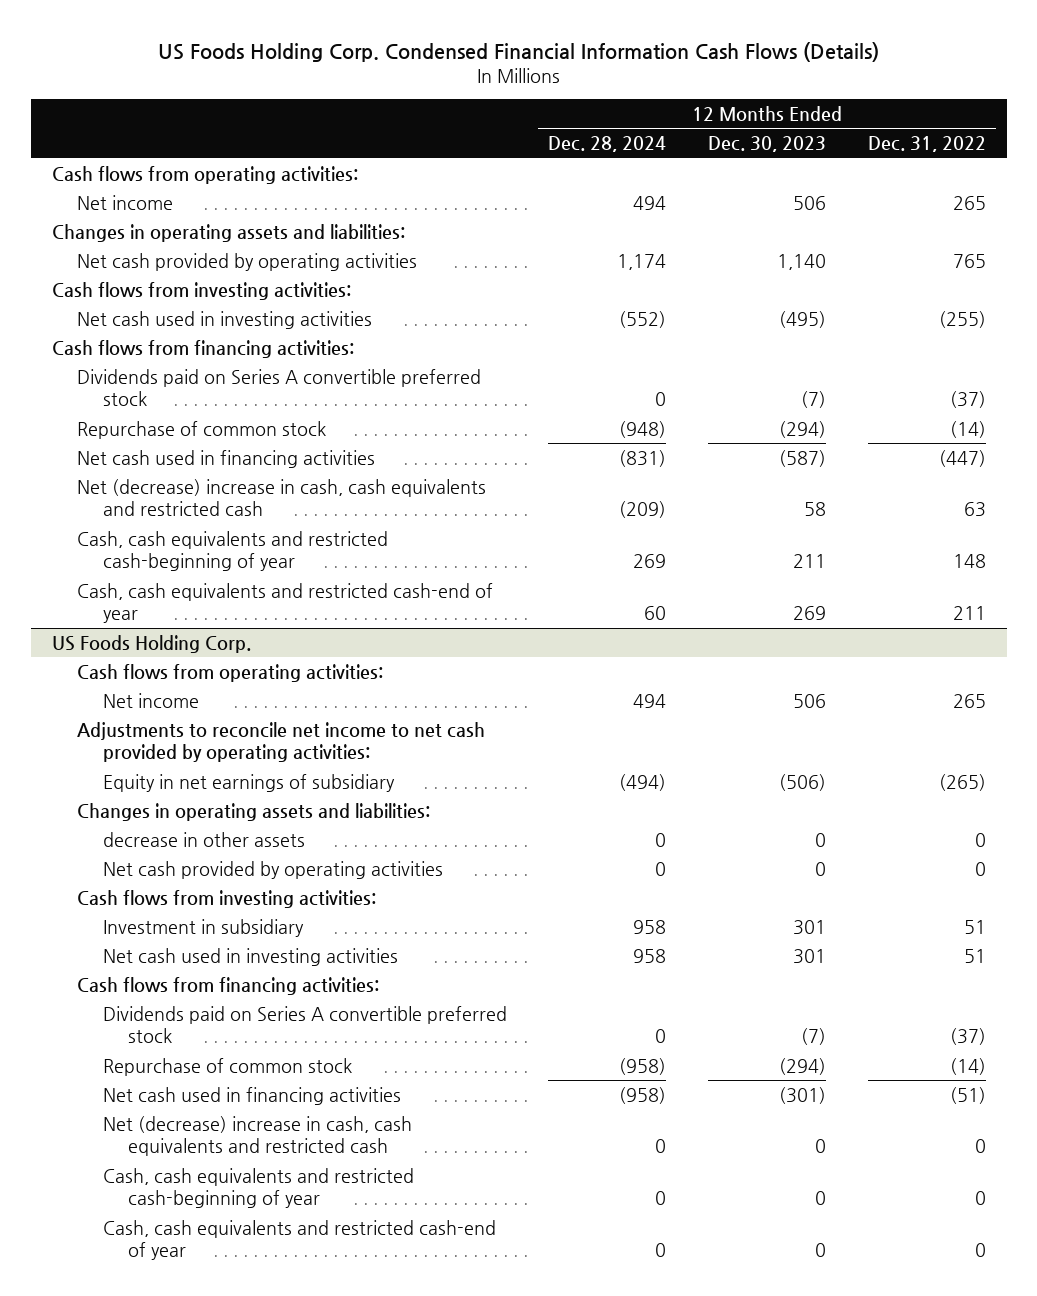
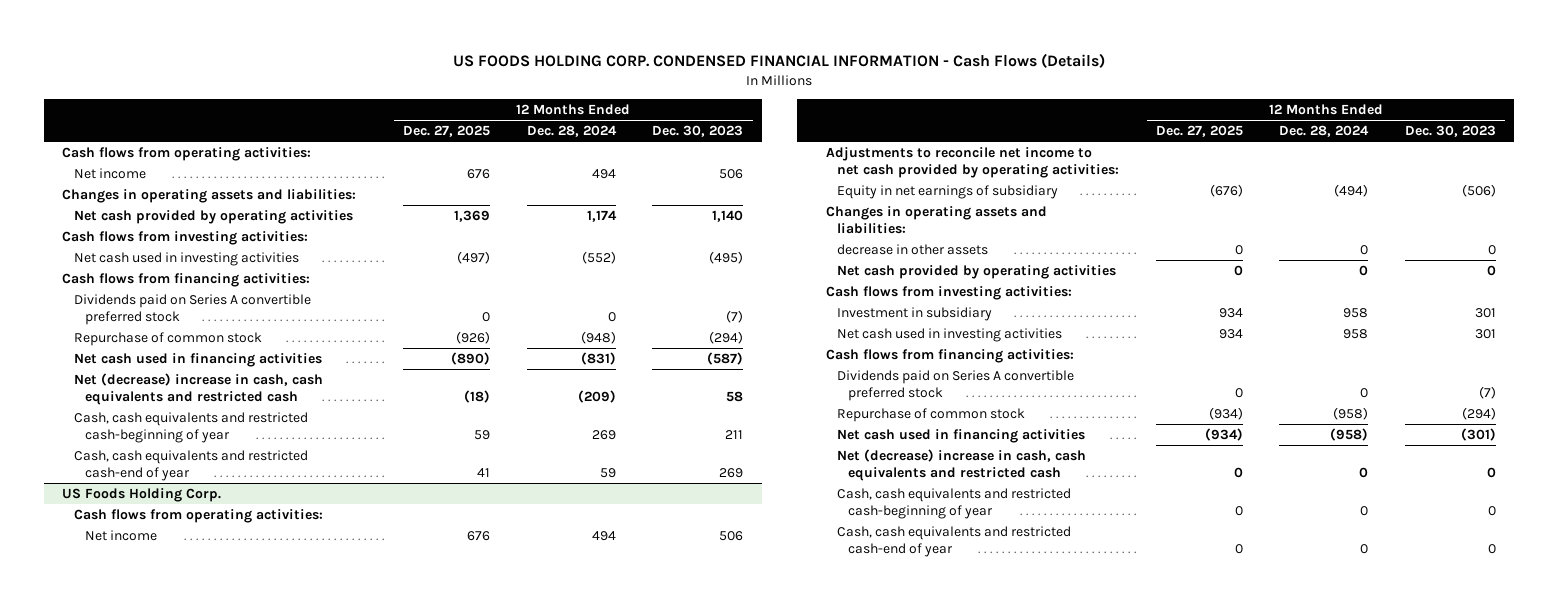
- US Foods Holding Corp. Condensed Financial Information Cash Flows (Details)
+ US FOODS HOLDING CORP. CONDENSED FINANCIAL INFORMATION - Cash Flows (Details)
- | 12 Months Ended Dec. 28, 2024 | 12 Months Ended Dec. 30, 2023 | 12 Months Ended Dec. 31, 2022
+ | 12 Months Ended Dec. 27, 2025 | 12 Months Ended Dec. 28, 2024 | 12 Months Ended Dec. 30, 2023
- Cash, cash equivalents and restricted cash-end of year | 60 | 269 | 211
+ Cash, cash equivalents and restricted cash-end of year | 41 | 59 | 269

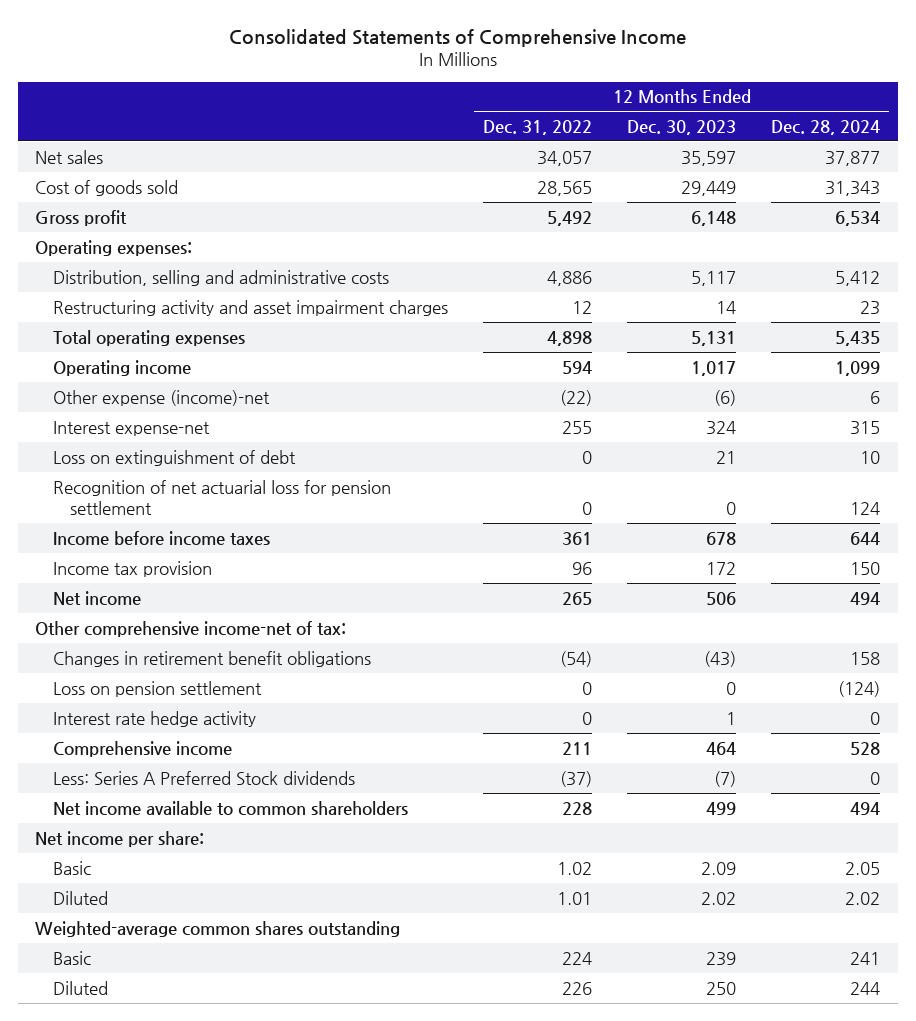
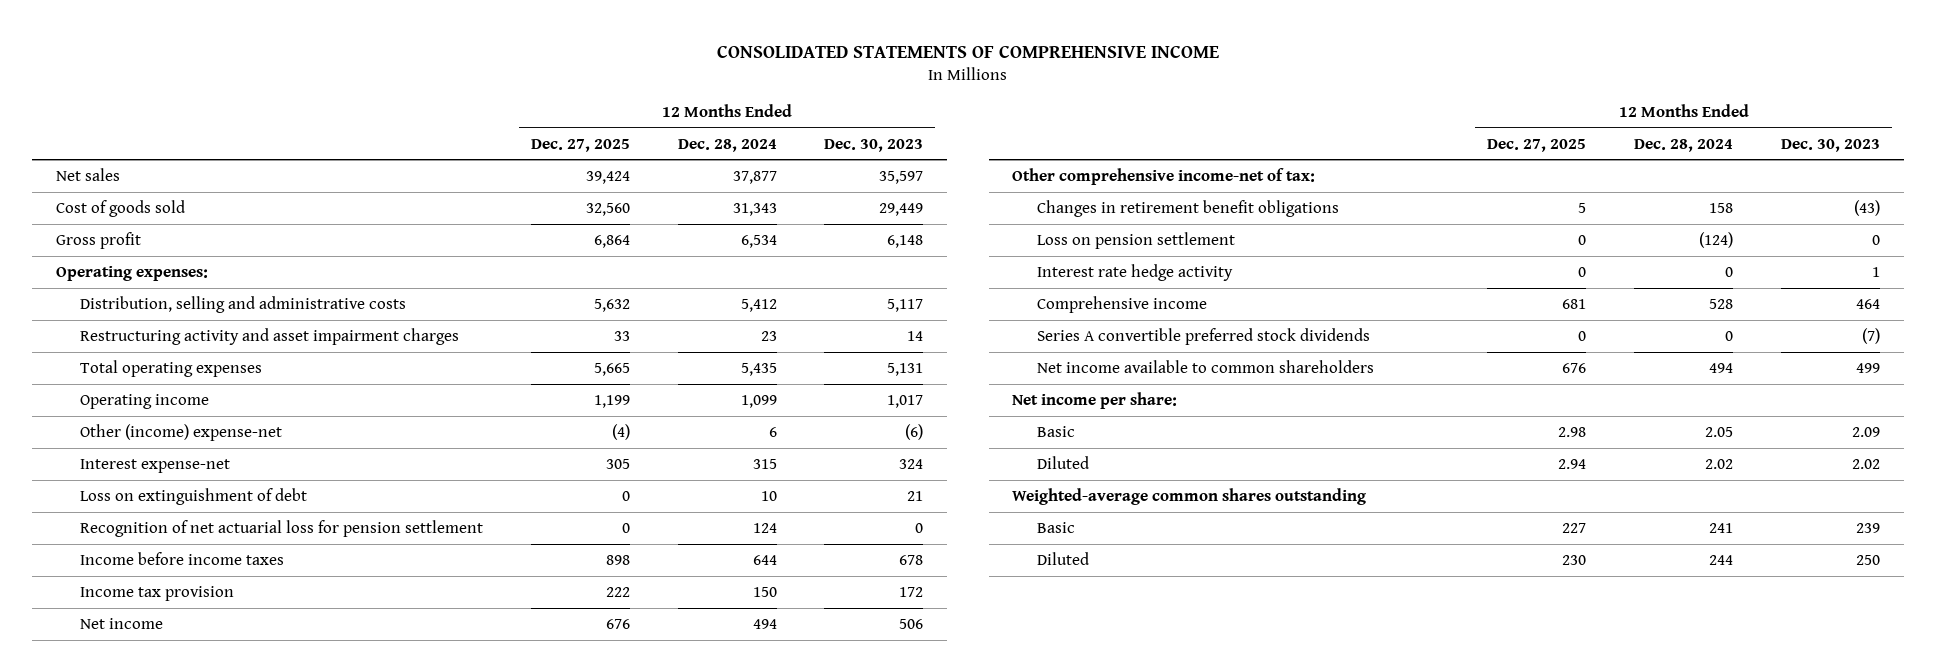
- Consolidated Statements of Comprehensive Income
+ CONSOLIDATED STATEMENTS OF COMPREHENSIVE INCOME
- | 12 Months Ended Dec. 31, 2022 | 12 Months Ended Dec. 30, 2023 | 12 Months Ended Dec. 28, 2024
+ | 12 Months Ended Dec. 27, 2025 | 12 Months Ended Dec. 28, 2024 | 12 Months Ended Dec. 30, 2023
- Other expense (income)-net | (22) | (6) | 6
+ Other (income) expense-net | (4) | 6 | (6)
- Less: Series A Preferred Stock dividends | (37) | (7) | 0
+ Series A convertible preferred stock dividends | 0 | 0 | (7)

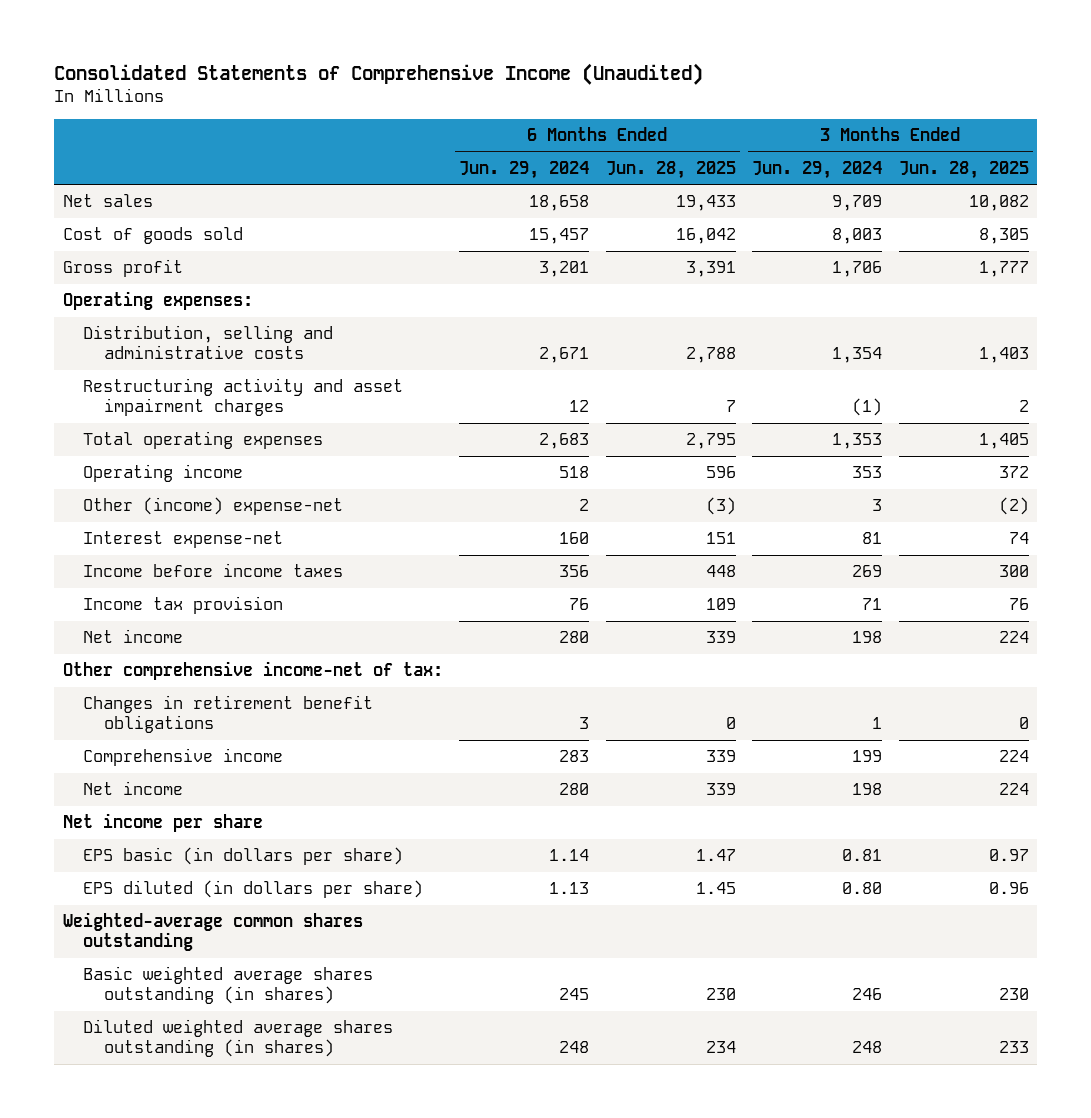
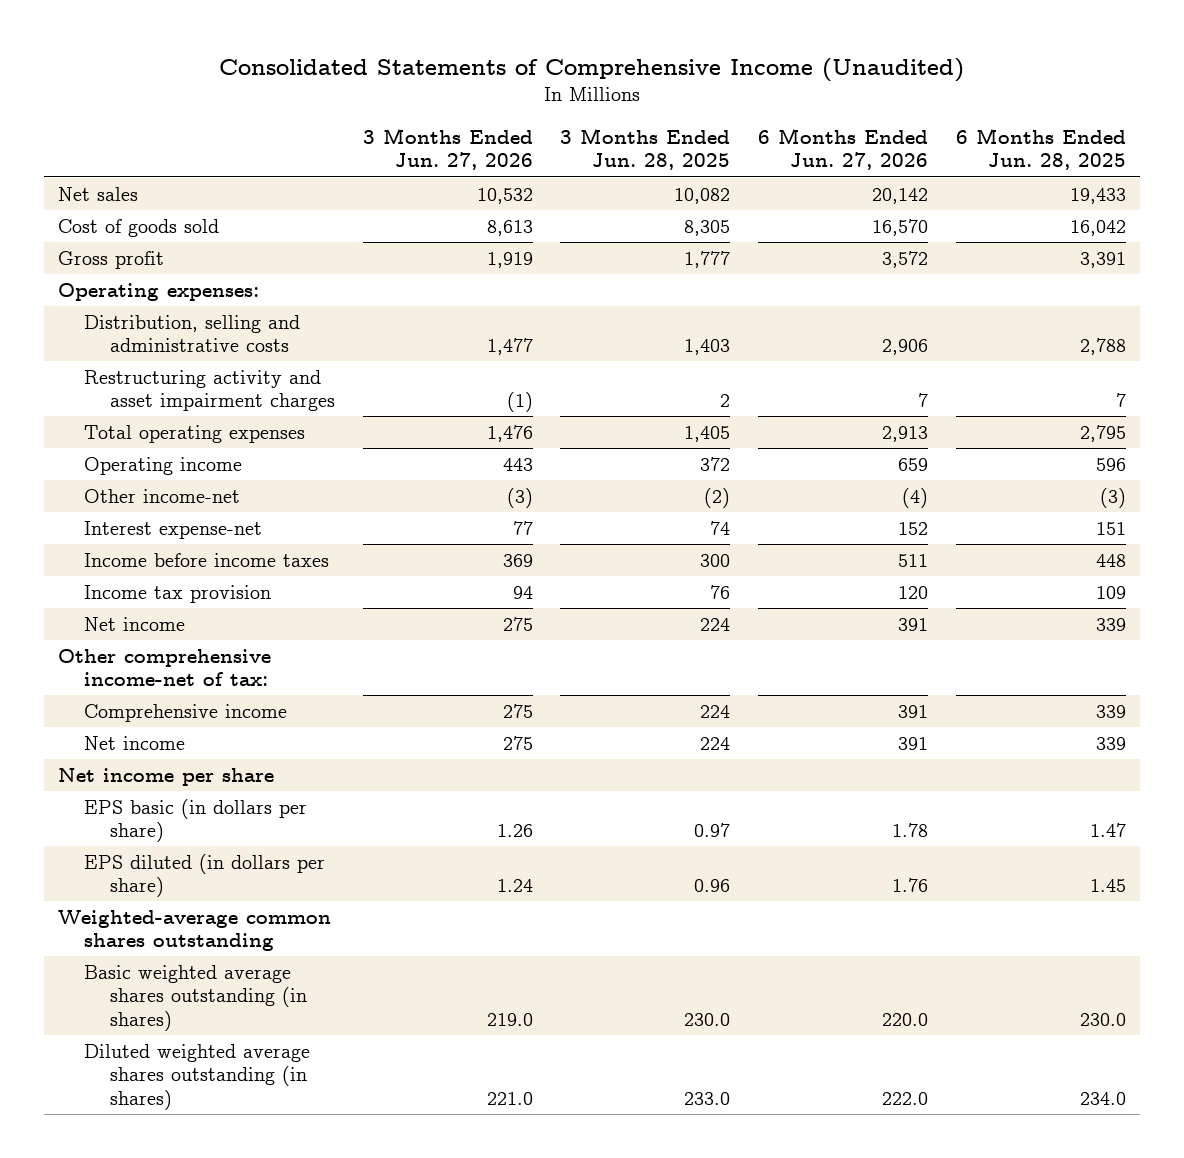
- | 6 Months Ended Jun. 29, 2024 | 6 Months Ended Jun. 28, 2025 | 3 Months Ended Jun. 29, 2024 | 3 Months Ended Jun. 28, 2025
+ | 3 Months Ended Jun. 27, 2026 | 3 Months Ended Jun. 28, 2025 | 6 Months Ended Jun. 27, 2026 | 6 Months Ended Jun. 28, 2025
- Other (income) expense-net | 2 | (3) | 3 | (2)
+ Other income-net | (3) | (2) | (4) | (3)
- Changes in retirement benefit obligations | 3 | 0 | 1 | 0
- Basic weighted average shares outstanding (in shares) | 245 | 230 | 246 | 230
- Diluted weighted average shares outstanding (in shares) | 248 | 234 | 248 | 233
+ Basic weighted average shares outstanding (in shares) | 219.0 | 230.0 | 220.0 | 230.0
+ Diluted weighted average shares outstanding (in shares) | 221.0 | 233.0 | 222.0 | 234.0

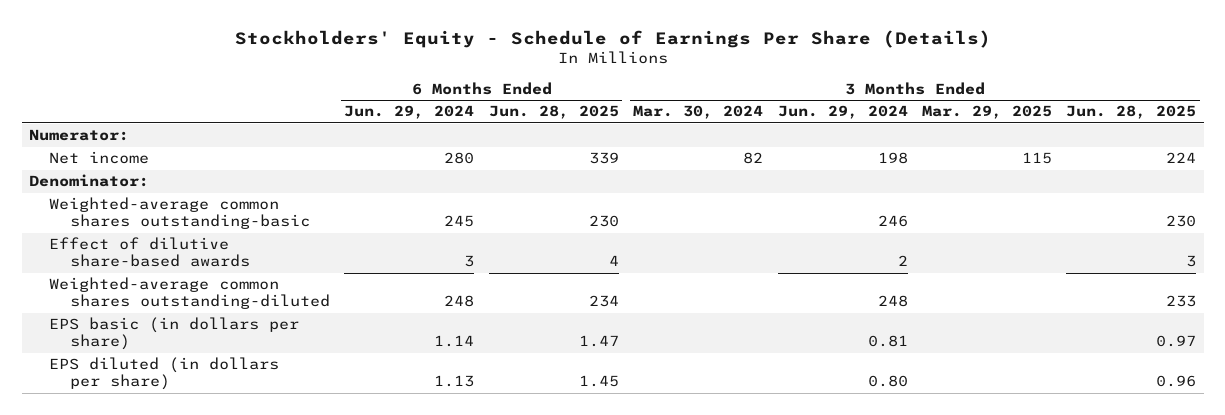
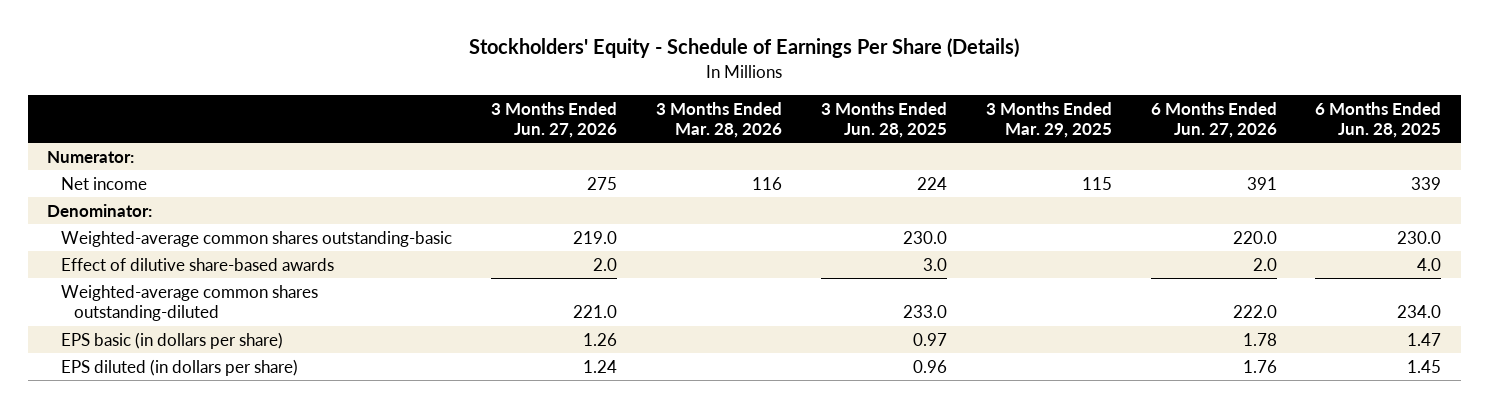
- | 6 Months Ended Jun. 29, 2024 | 6 Months Ended Jun. 28, 2025 | 3 Months Ended Mar. 30, 2024 | 3 Months Ended Jun. 29, 2024 | 3 Months Ended Mar. 29, 2025 | 3 Months Ended Jun. 28, 2025
+ | 3 Months Ended Jun. 27, 2026 | 3 Months Ended Mar. 28, 2026 | 3 Months Ended Jun. 28, 2025 | 3 Months Ended Mar. 29, 2025 | 6 Months Ended Jun. 27, 2026 | 6 Months Ended Jun. 28, 2025
- Weighted-average common shares outstanding-basic | 245 | 230 | | 246 | | 230
- Effect of dilutive share-based awards | 3 | 4 | | 2 | | 3
- Weighted-average common shares outstanding-diluted | 248 | 234 | | 248 | | 233
+ Weighted-average common shares outstanding-basic | 219.0 | | 230.0 | | 220.0 | 230.0
+ Effect of dilutive share-based awards | 2.0 | | 3.0 | | 2.0 | 4.0
+ Weighted-average common shares outstanding-diluted | 221.0 | | 233.0 | | 222.0 | 234.0

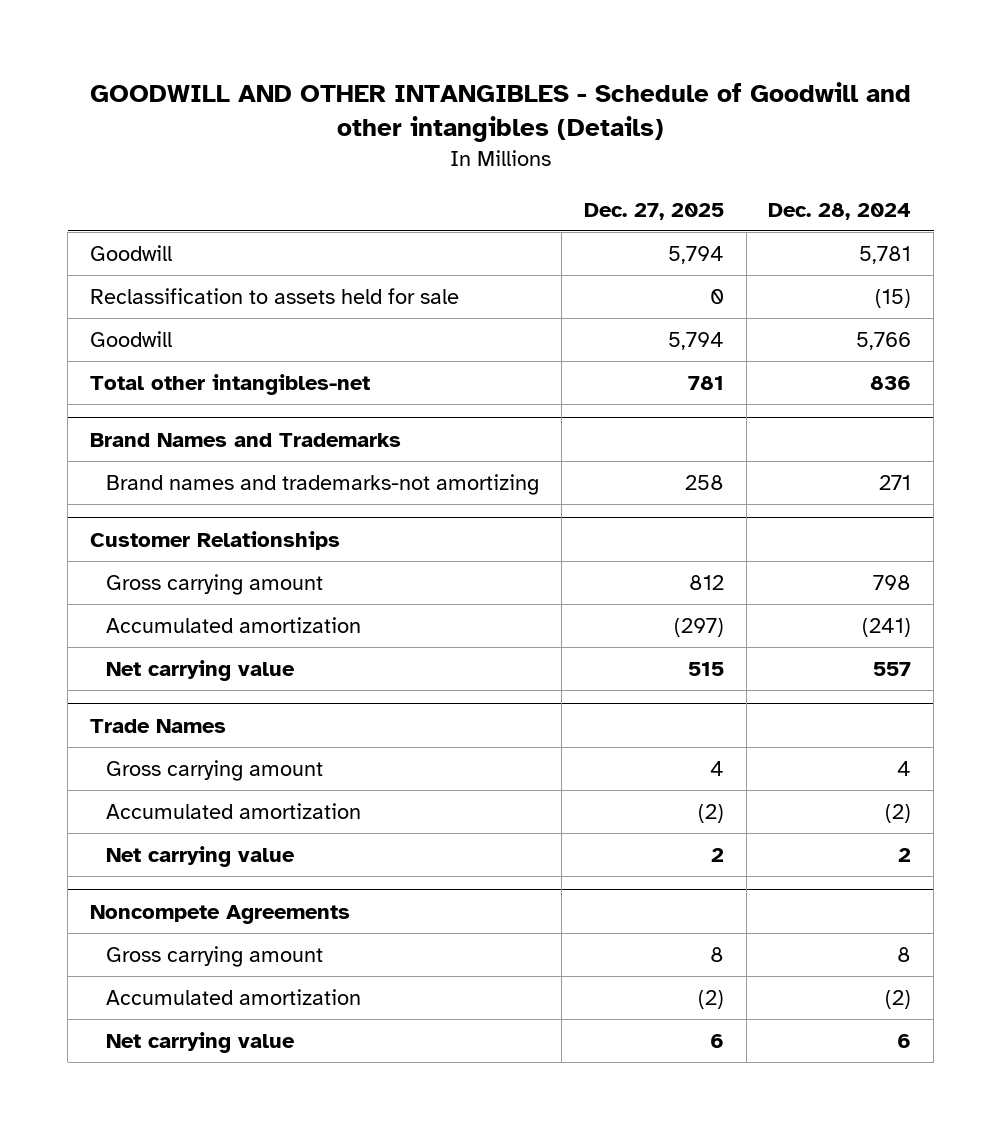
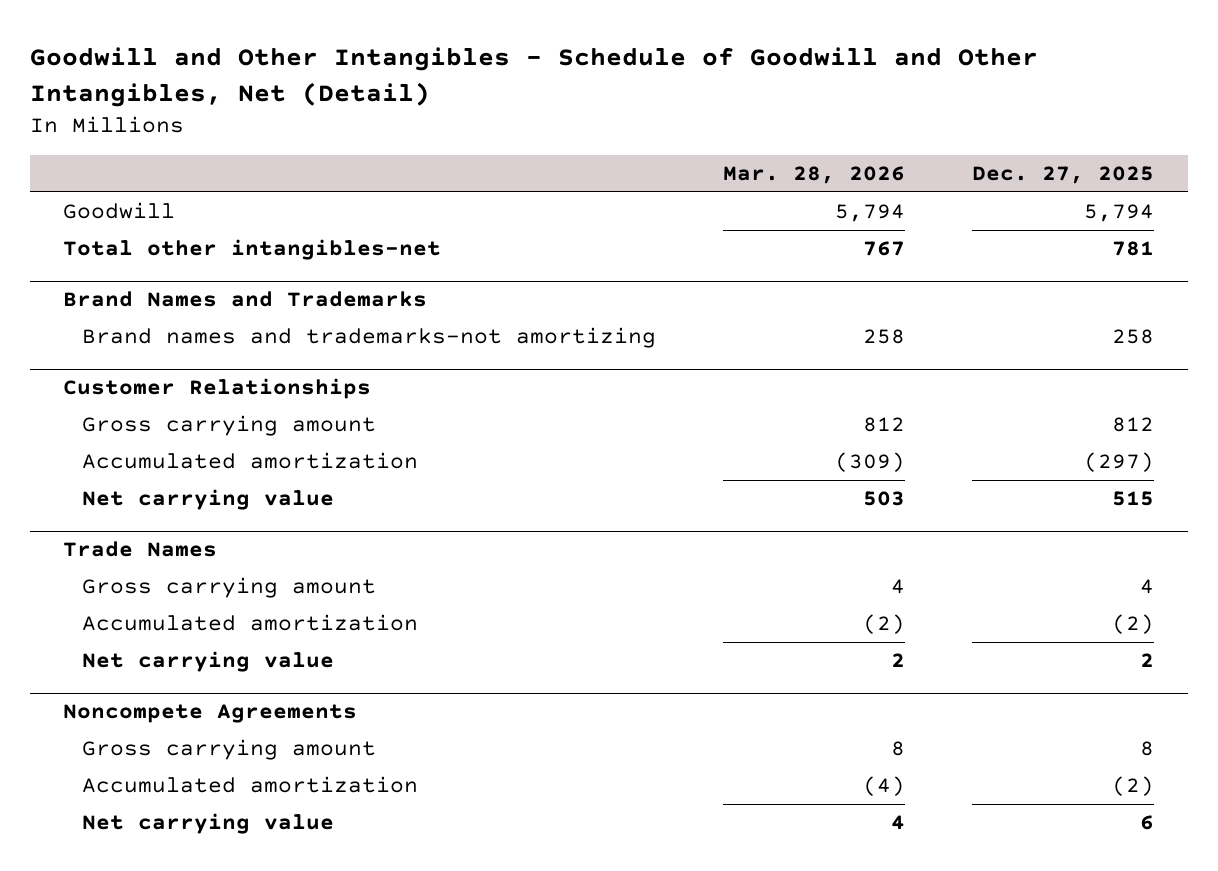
- GOODWILL AND OTHER INTANGIBLES - Schedule of Goodwill and other intangibles (Details)
+ Goodwill and Other Intangibles - Schedule of Goodwill and Other Intangibles, Net (Detail)
- | Dec. 27, 2025 | Dec. 28, 2024
+ | Mar. 28, 2026 | Dec. 27, 2025
- Reclassification to assets held for sale | 0 | (15)
- Goodwill | 5,794 | 5,766

